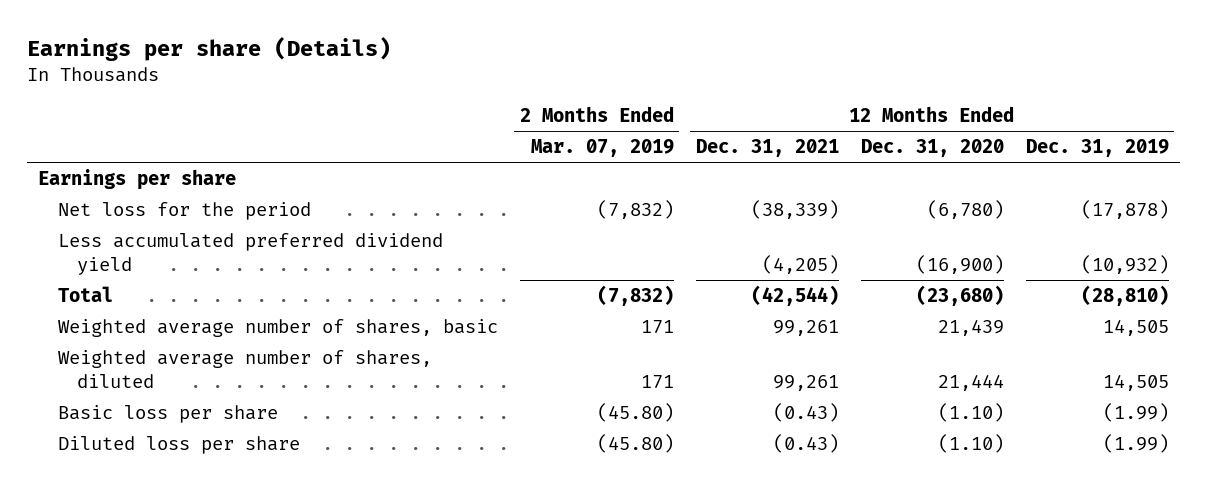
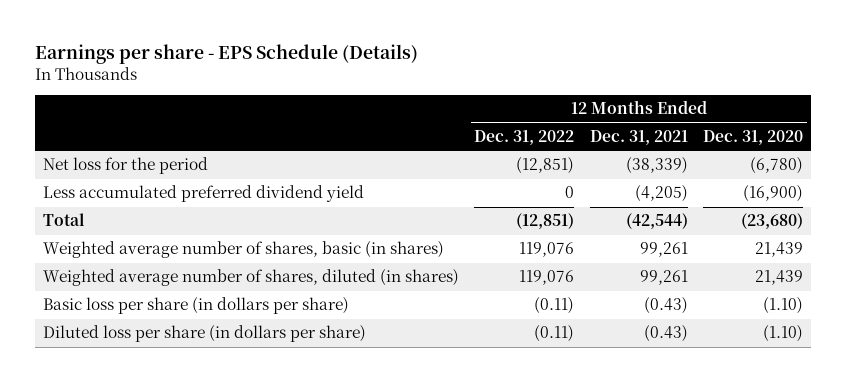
- Earnings per share (Details)
+ Earnings per share - EPS Schedule (Details)
- | 2 Months Ended Mar. 07, 2019 | 12 Months Ended Dec. 31, 2021 | 12 Months Ended Dec. 31, 2020 | 12 Months Ended Dec. 31, 2019
+ | 12 Months Ended Dec. 31, 2022 | 12 Months Ended Dec. 31, 2021 | 12 Months Ended Dec. 31, 2020
- Earnings per share
- Weighted average number of shares, basic | 171 | 99,261 | 21,439 | 14,505
- Weighted average number of shares, diluted | 171 | 99,261 | 21,444 | 14,505
- Basic loss per share | (45.80) | (0.43) | (1.10) | (1.99)
- Diluted loss per share | (45.80) | (0.43) | (1.10) | (1.99)
+ Weighted average number of shares, basic (in shares) | 119,076 | 99,261 | 21,439
+ Weighted average number of shares, diluted (in shares) | 119,076 | 99,261 | 21,439
+ Basic loss per share (in dollars per share) | (0.11) | (0.43) | (1.10)
+ Diluted loss per share (in dollars per share) | (0.11) | (0.43) | (1.10)

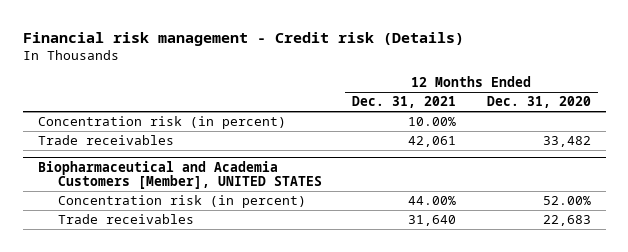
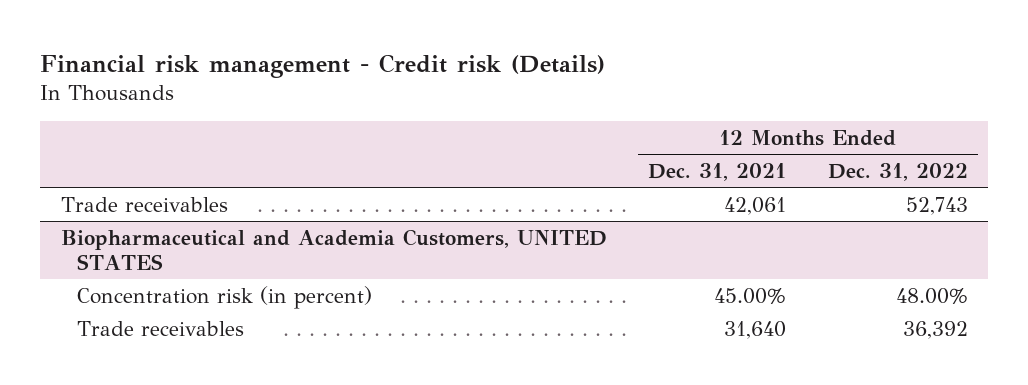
- | 12 Months Ended Dec. 31, 2021 | 12 Months Ended Dec. 31, 2020
+ | 12 Months Ended Dec. 31, 2021 | 12 Months Ended Dec. 31, 2022
- Concentration risk (in percent) | 10.00% |
- Biopharmaceutical and Academia Customers [Member], UNITED STATES
- Concentration risk (in percent) | 44.00% | 52.00%
+ Biopharmaceutical and Academia Customers, UNITED STATES
+ Concentration risk (in percent) | 45.00% | 48.00%

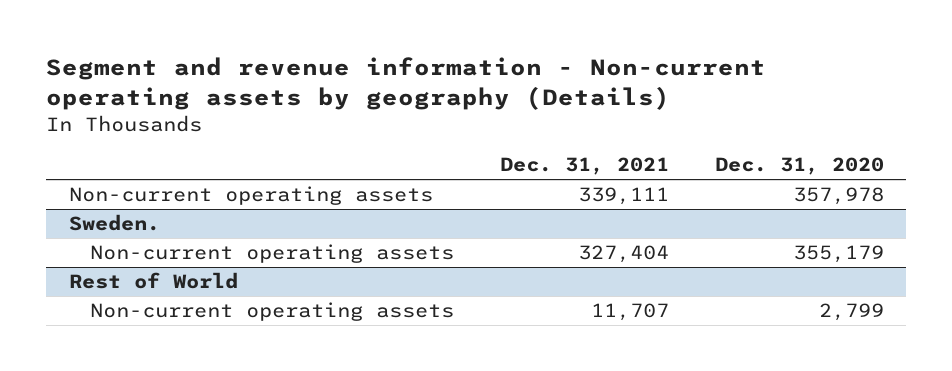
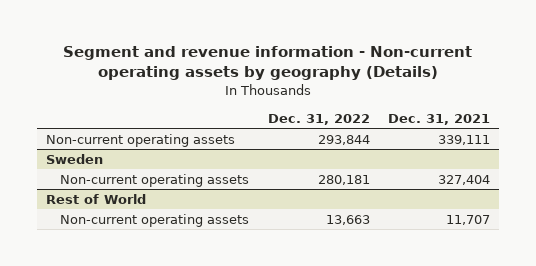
- | Dec. 31, 2021 | Dec. 31, 2020
+ | Dec. 31, 2022 | Dec. 31, 2021
- Sweden.
+ Sweden

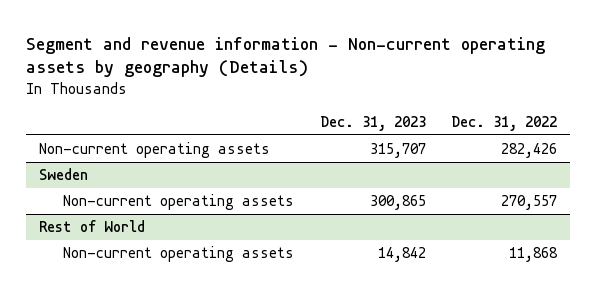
- | Dec. 31, 2022 | Dec. 31, 2021
+ | Dec. 31, 2023 | Dec. 31, 2022
- Non-current operating assets | 293,844 | 339,111
+ Non-current operating assets | 315,707 | 282,426
@ Sweden
- Non-current operating assets | 280,181 | 327,404
+ Non-current operating assets | 300,865 | 270,557
@ Rest of World
- Non-current operating assets | 13,663 | 11,707
+ Non-current operating assets | 14,842 | 11,868

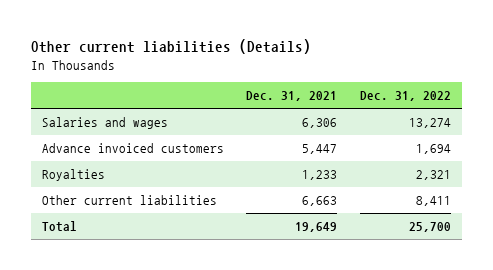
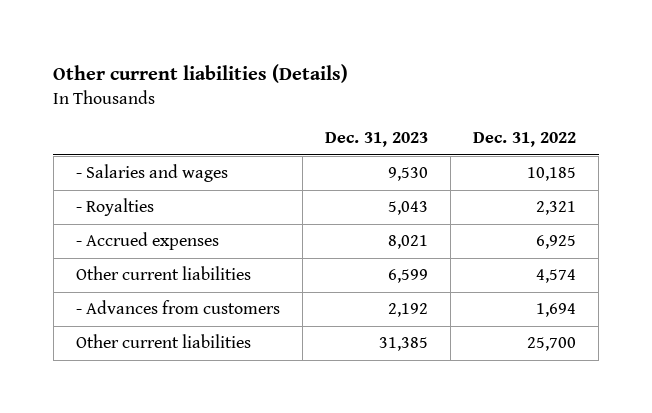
- | Dec. 31, 2021 | Dec. 31, 2022
+ | Dec. 31, 2023 | Dec. 31, 2022
- Salaries and wages | 6,306 | 13,274
- Advance invoiced customers | 5,447 | 1,694
- Royalties | 1,233 | 2,321
- Other current liabilities | 6,663 | 8,411
- Total | 19,649 | 25,700
+ - Salaries and wages | 9,530 | 10,185
+ - Royalties | 5,043 | 2,321
+ - Accrued expenses | 8,021 | 6,925
+ Other current liabilities | 6,599 | 4,574
+ - Advances from customers | 2,192 | 1,694
+ Other current liabilities | 31,385 | 25,700

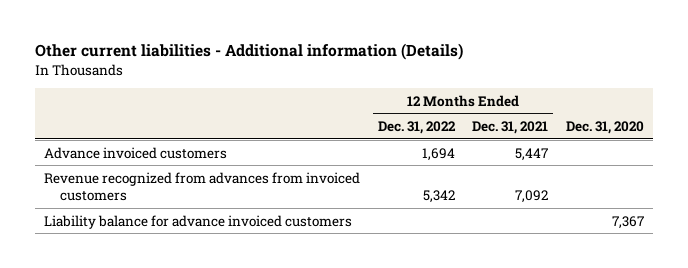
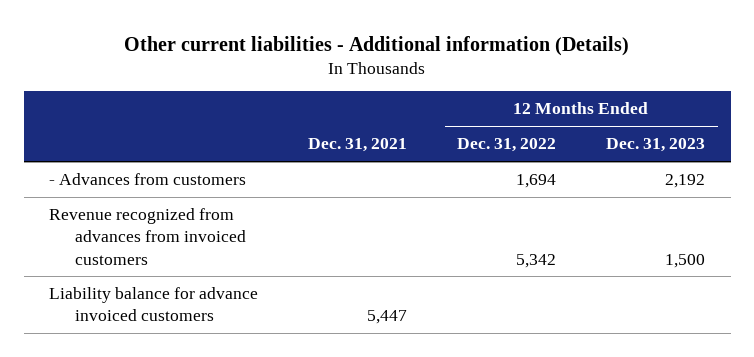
- | 12 Months Ended Dec. 31, 2022 | 12 Months Ended Dec. 31, 2021 | Dec. 31, 2020
+ | Dec. 31, 2021 | 12 Months Ended Dec. 31, 2022 | 12 Months Ended Dec. 31, 2023
- Advance invoiced customers | 1,694 | 5,447 |
+ - Advances from customers | | 1,694 | 2,192

